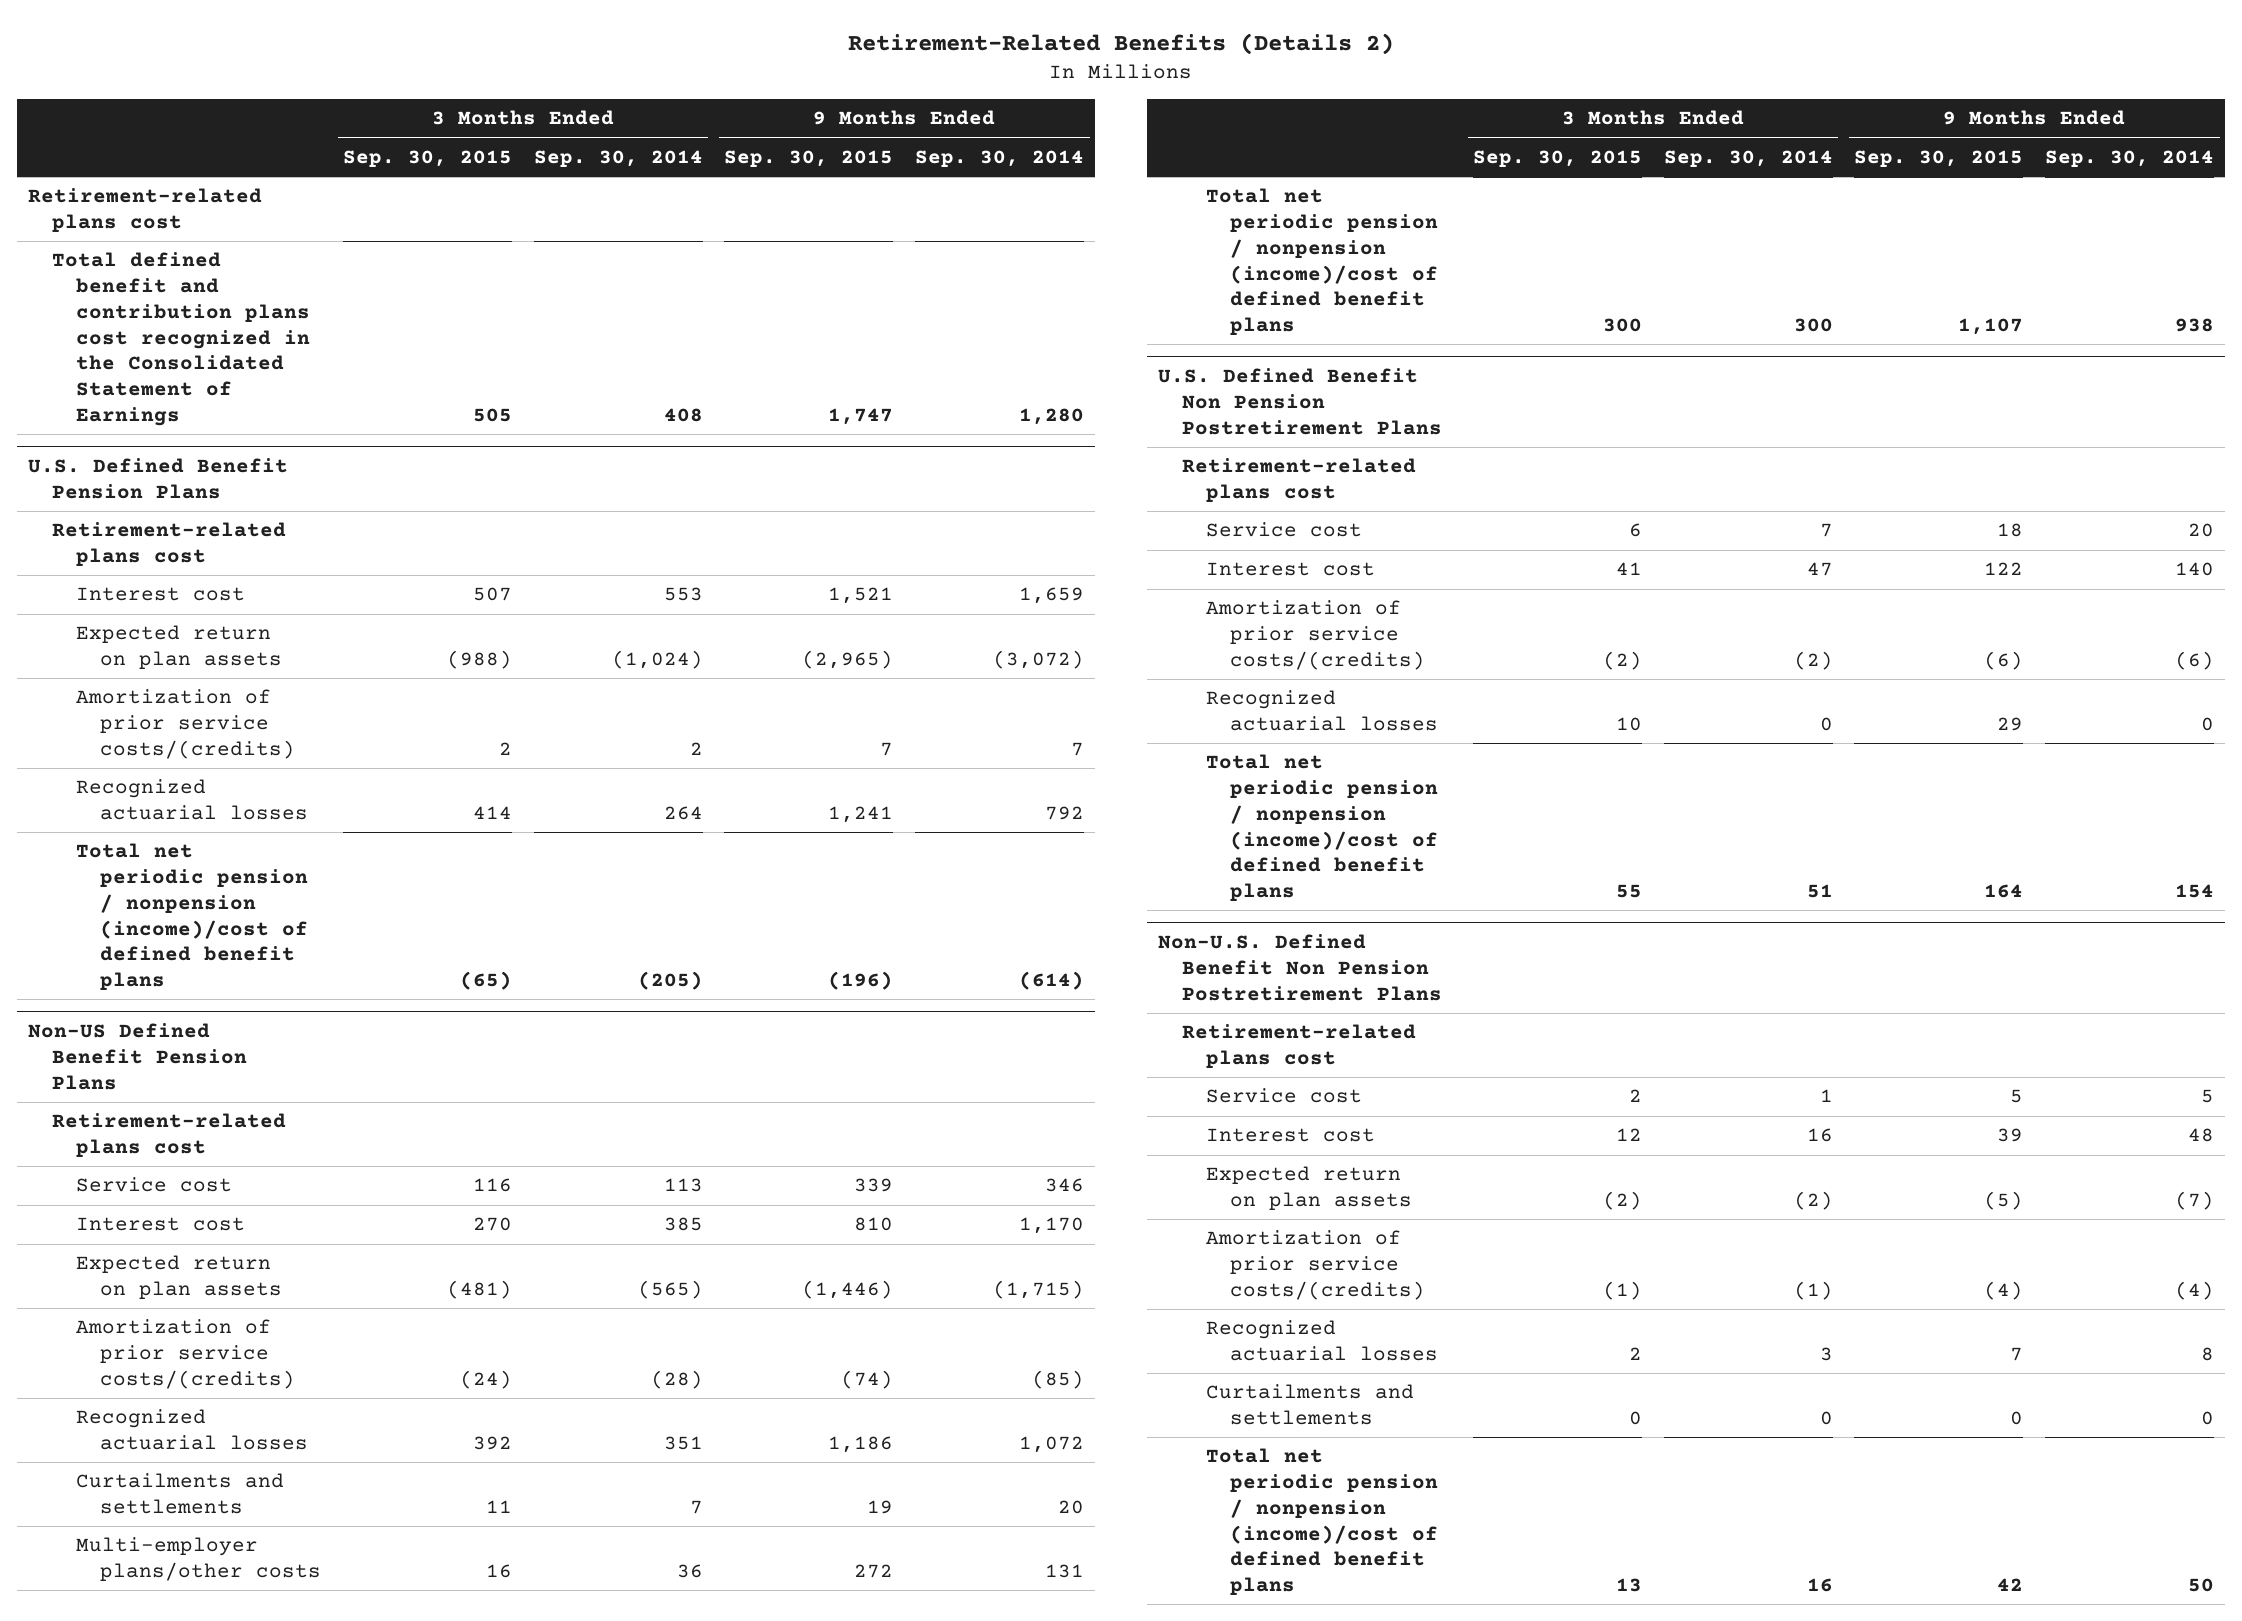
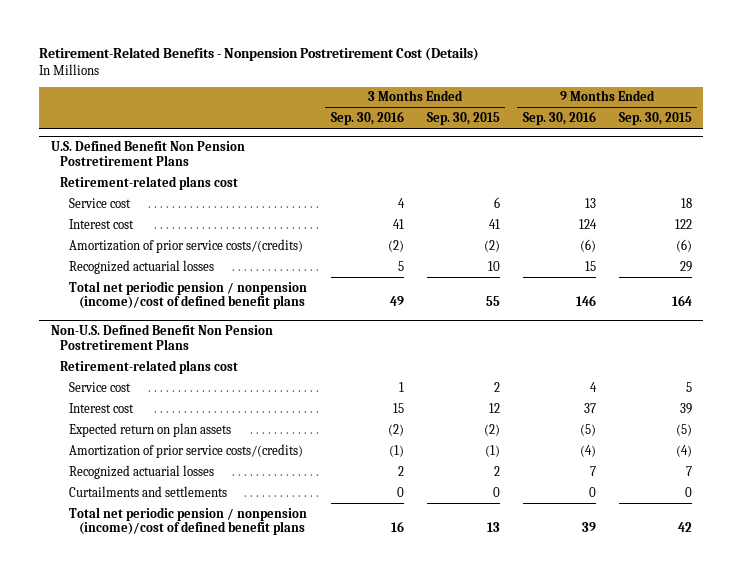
- Retirement-Related Benefits (Details 2)
+ Retirement-Related Benefits - Nonpension Postretirement Cost (Details)
- | 3 Months Ended Sep. 30, 2015 | 3 Months Ended Sep. 30, 2014 | 9 Months Ended Sep. 30, 2015 | 9 Months Ended Sep. 30, 2014
+ | 3 Months Ended Sep. 30, 2016 | 3 Months Ended Sep. 30, 2015 | 9 Months Ended Sep. 30, 2016 | 9 Months Ended Sep. 30, 2015
- Retirement-related plans cost
- Total defined benefit and contribution plans cost recognized in the Consolidated Statement of Earnings | 505 | 408 | 1,747 | 1,280
- U.S. Defined Benefit Pension Plans
- Retirement-related plans cost
- Interest cost | 507 | 553 | 1,521 | 1,659
- Expected return on plan assets | (988) | (1,024) | (2,965) | (3,072)
- Amortization of prior service costs/(credits) | 2 | 2 | 7 | 7
- Recognized actuarial losses | 414 | 264 | 1,241 | 792
- Total net periodic pension / nonpension (income)/cost of defined benefit plans | (65) | (205) | (196) | (614)
- Non-US Defined Benefit Pension Plans
- Retirement-related plans cost
- Service cost | 116 | 113 | 339 | 346
- Interest cost | 270 | 385 | 810 | 1,170
- Expected return on plan assets | (481) | (565) | (1,446) | (1,715)
- Amortization of prior service costs/(credits) | (24) | (28) | (74) | (85)
- Recognized actuarial losses | 392 | 351 | 1,186 | 1,072
- Curtailments and settlements | 11 | 7 | 19 | 20
- Multi-employer plans/other costs | 16 | 36 | 272 | 131
- Total net periodic pension / nonpension (income)/cost of defined benefit plans | 300 | 300 | 1,107 | 938

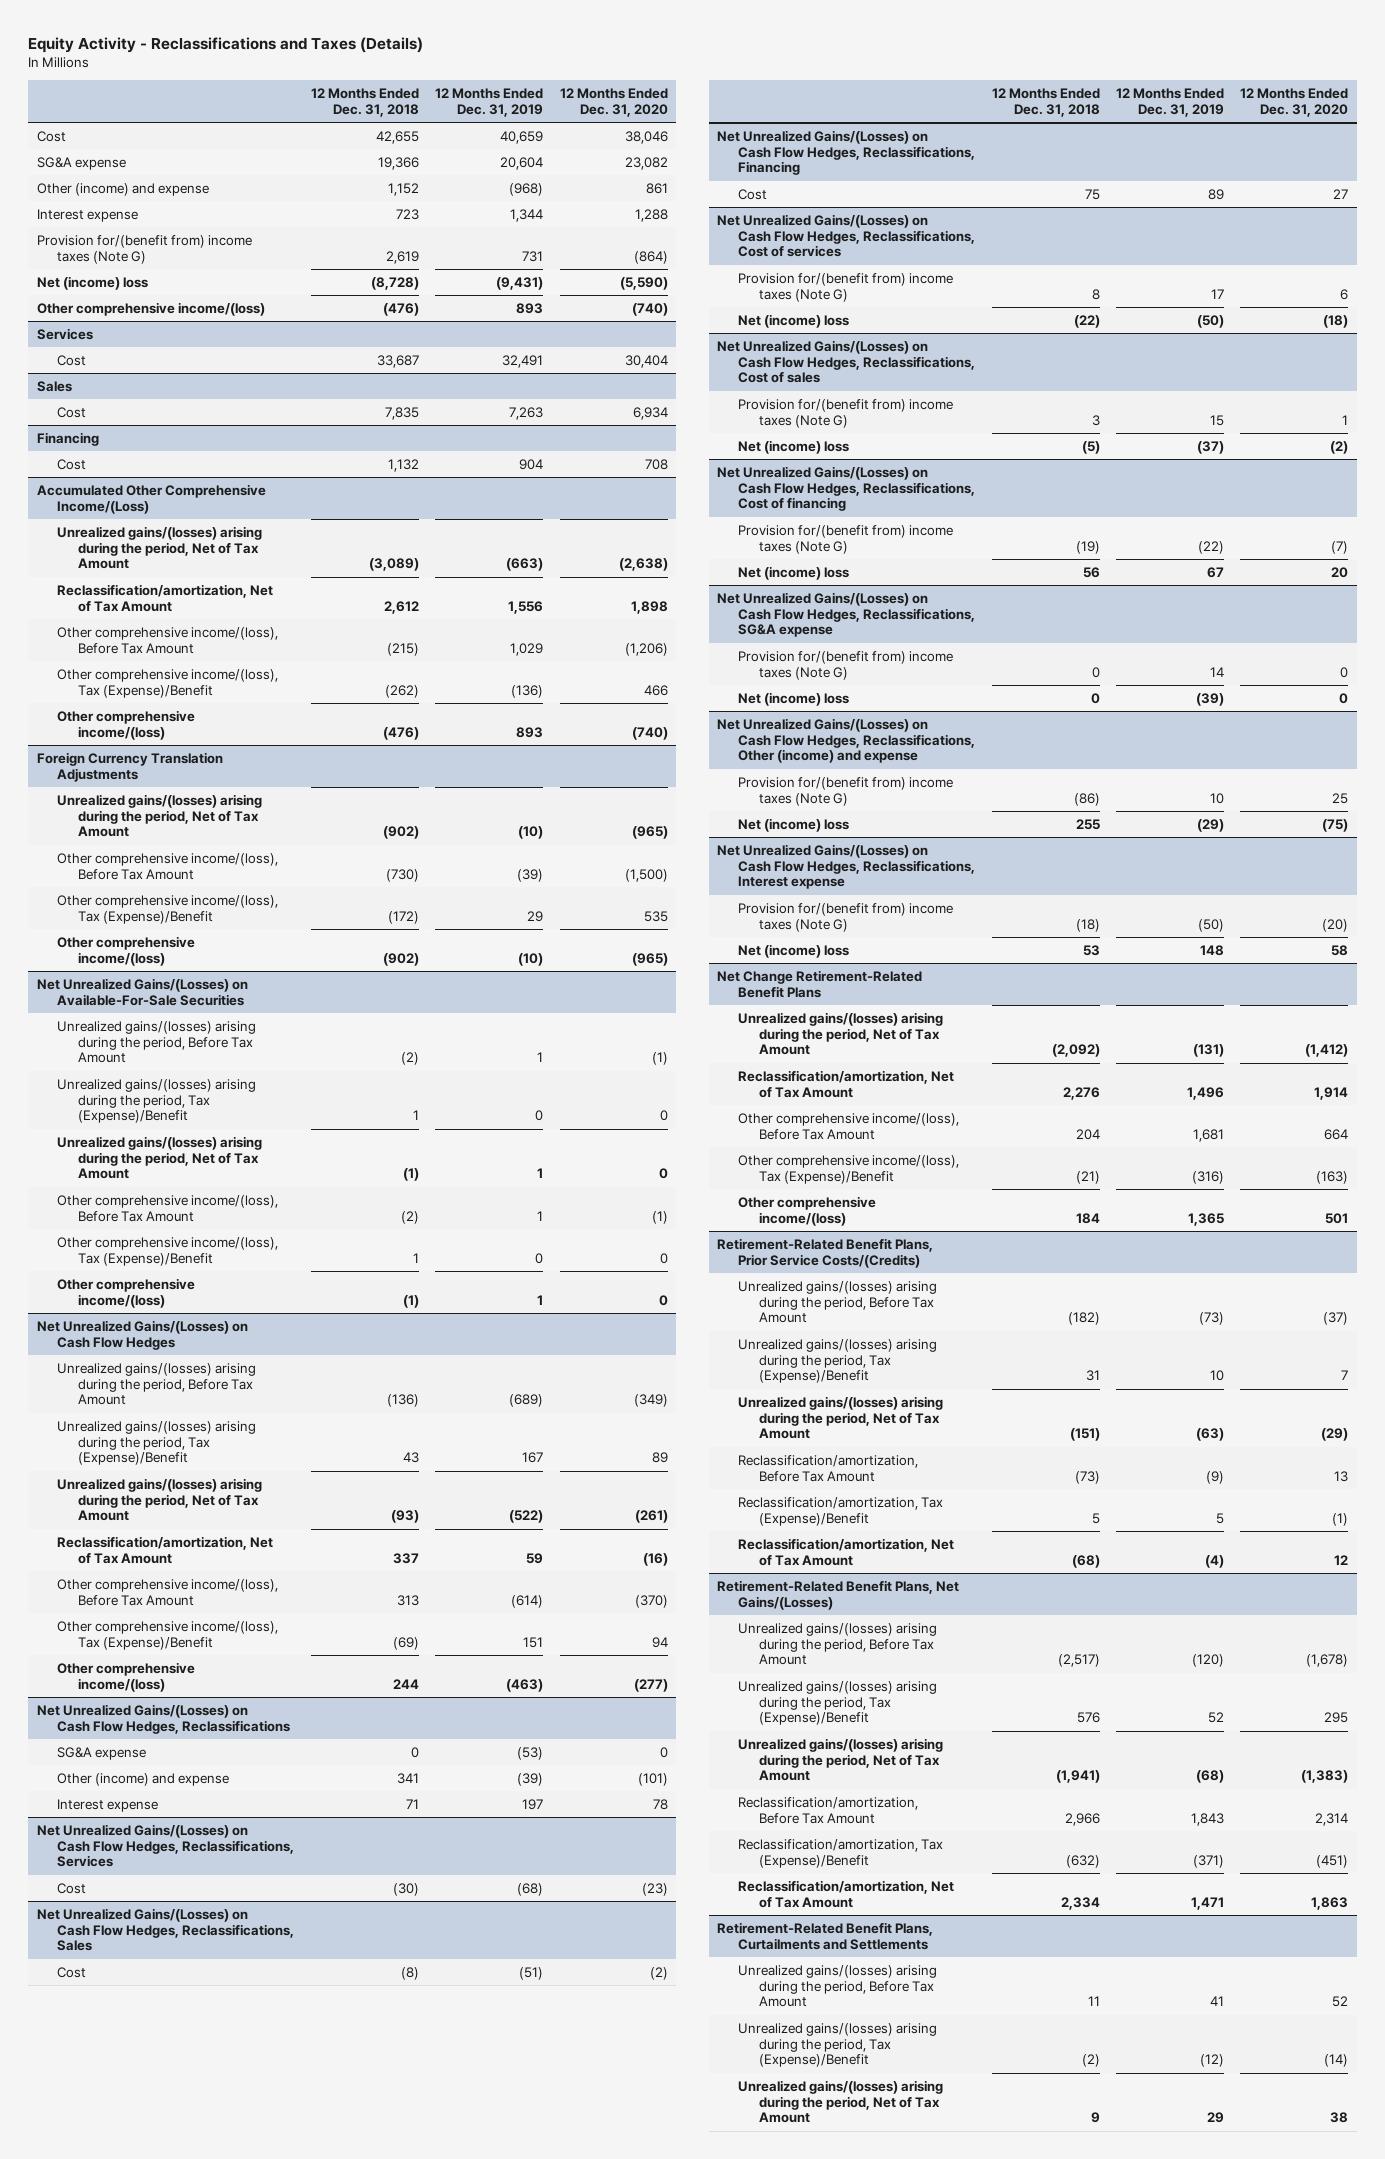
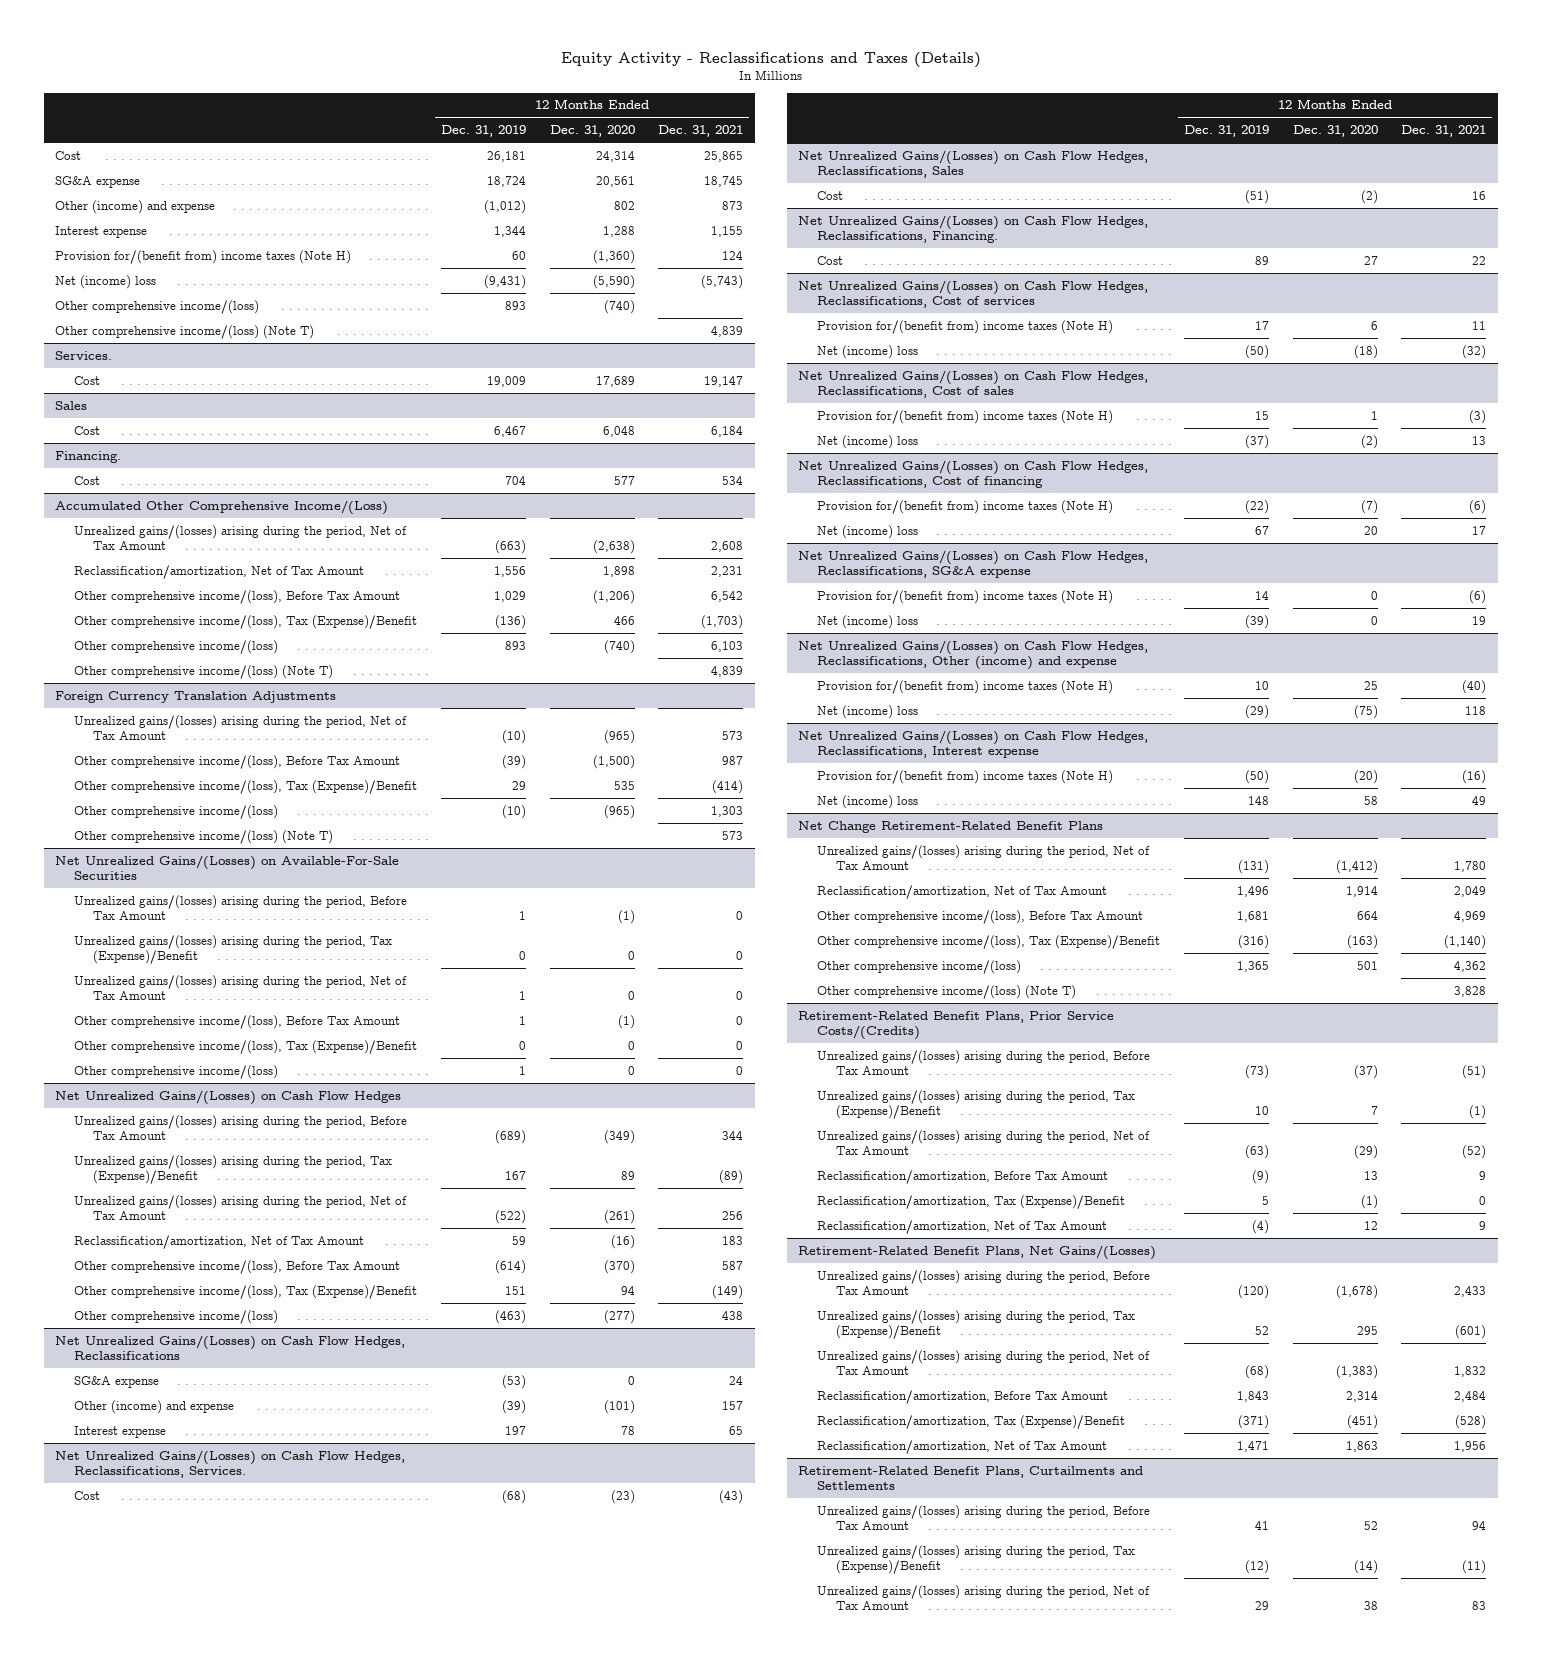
- | 12 Months Ended Dec. 31, 2018 | 12 Months Ended Dec. 31, 2019 | 12 Months Ended Dec. 31, 2020
+ | 12 Months Ended Dec. 31, 2019 | 12 Months Ended Dec. 31, 2020 | 12 Months Ended Dec. 31, 2021
- Cost | 42,655 | 40,659 | 38,046
- SG&A expense | 19,366 | 20,604 | 23,082
- Other (income) and expense | 1,152 | (968) | 861
+ Cost | 26,181 | 24,314 | 25,865
+ SG&A expense | 18,724 | 20,561 | 18,745
+ Other (income) and expense | (1,012) | 802 | 873
- Provision for/(benefit from) income taxes (Note G) | 2,619 | 731 | (864)
+ Provision for/(benefit from) income taxes (Note H) | 60 | (1,360) | 124
- Services
- Cost | 33,687 | 32,491 | 30,404
+ Other comprehensive income/(loss) (Note T) | | | 4,839
+ Services.
+ Cost | 19,009 | 17,689 | 19,147
@ Sales
- Cost | 7,835 | 7,263 | 6,934
- Financing
- Cost | 1,132 | 904 | 708
@ Sales
+ Cost | 6,467 | 6,048 | 6,184
+ Financing.
+ Cost | 704 | 577 | 534
@ Accumulated Other Comprehensive Income/(Loss)
+ Other comprehensive income/(loss) (Note T) | | | 4,839
@ Foreign Currency Translation Adjustments
+ Other comprehensive income/(loss) (Note T) | | | 573
- Net Unrealized Gains/(Losses) on Cash Flow Hedges, Reclassifications, Services
+ Net Unrealized Gains/(Losses) on Cash Flow Hedges, Reclassifications, Services.
- Net Unrealized Gains/(Losses) on Cash Flow Hedges, Reclassifications, Financing
+ Net Unrealized Gains/(Losses) on Cash Flow Hedges, Reclassifications, Financing.
@ Net Unrealized Gains/(Losses) on Cash Flow Hedges, Reclassifications, Cost of services
- Provision for/(benefit from) income taxes (Note G) | 8 | 17 | 6
+ Provision for/(benefit from) income taxes (Note H) | 17 | 6 | 11
@ Net Unrealized Gains/(Losses) on Cash Flow Hedges, Reclassifications, Cost of sales
- Provision for/(benefit from) income taxes (Note G) | 3 | 15 | 1
+ Provision for/(benefit from) income taxes (Note H) | 15 | 1 | (3)
@ Net Unrealized Gains/(Losses) on Cash Flow Hedges, Reclassifications, Cost of financing
- Provision for/(benefit from) income taxes (Note G) | (19) | (22) | (7)
+ Provision for/(benefit from) income taxes (Note H) | (22) | (7) | (6)
@ Net Unrealized Gains/(Losses) on Cash Flow Hedges, Reclassifications, SG&A expense
- Provision for/(benefit from) income taxes (Note G) | 0 | 14 | 0
+ Provision for/(benefit from) income taxes (Note H) | 14 | 0 | (6)
@ Net Unrealized Gains/(Losses) on Cash Flow Hedges, Reclassifications, Other (income) and expense
- Provision for/(benefit from) income taxes (Note G) | (86) | 10 | 25
+ Provision for/(benefit from) income taxes (Note H) | 10 | 25 | (40)
@ Net Unrealized Gains/(Losses) on Cash Flow Hedges, Reclassifications, Interest expense
- Provision for/(benefit from) income taxes (Note G) | (18) | (50) | (20)
+ Provision for/(benefit from) income taxes (Note H) | (50) | (20) | (16)
@ Net Change Retirement-Related Benefit Plans
+ Other comprehensive income/(loss) (Note T) | | | 3,828

